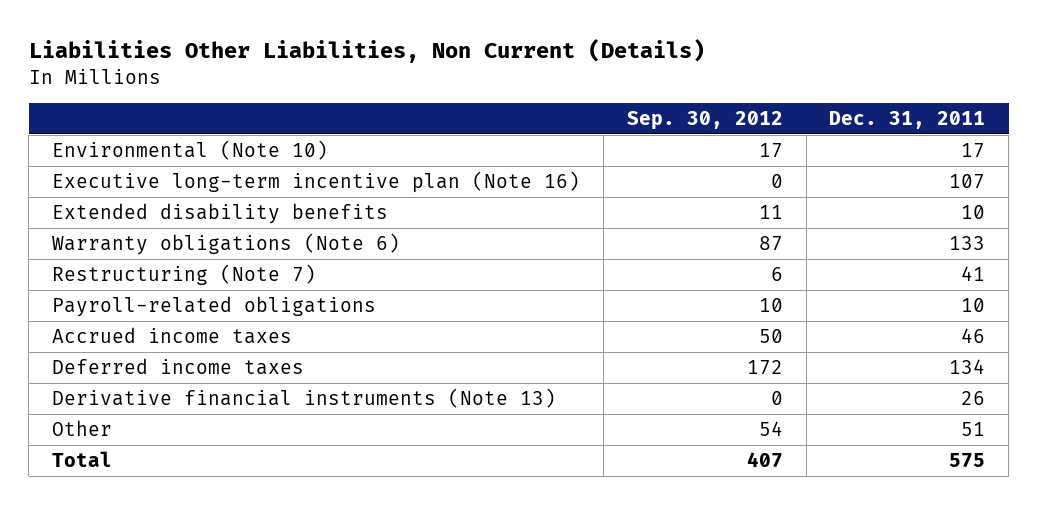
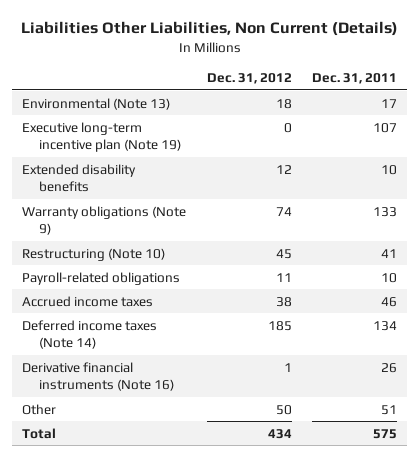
- | Sep. 30, 2012 | Dec. 31, 2011
+ | Dec. 31, 2012 | Dec. 31, 2011
- Environmental (Note 10) | 17 | 17
- Executive long-term incentive plan (Note 16) | 0 | 107
+ Environmental (Note 13) | 18 | 17
+ Executive long-term incentive plan (Note 19) | 0 | 107
- Warranty obligations (Note 6) | 87 | 133
- Restructuring (Note 7) | 6 | 41
+ Warranty obligations (Note 9) | 74 | 133
+ Restructuring (Note 10) | 45 | 41
- Deferred income taxes | 172 | 134
- Derivative financial instruments (Note 13) | 0 | 26
+ Deferred income taxes (Note 14) | 185 | 134
+ Derivative financial instruments (Note 16) | 1 | 26

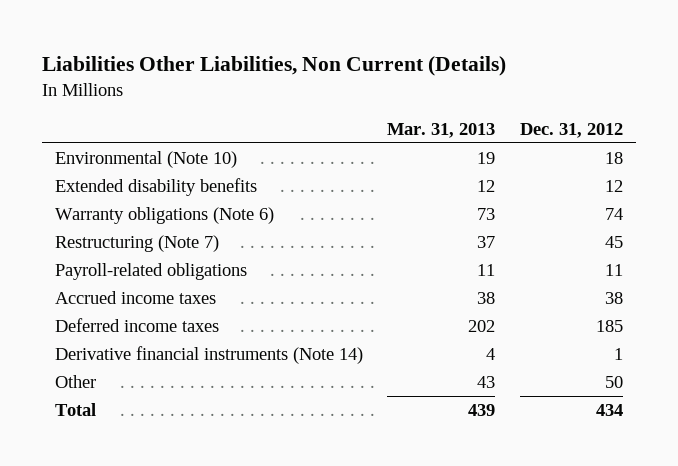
- | Dec. 31, 2012 | Dec. 31, 2011
+ | Mar. 31, 2013 | Dec. 31, 2012
- Environmental (Note 13) | 18 | 17
- Executive long-term incentive plan (Note 19) | 0 | 107
+ Environmental (Note 10) | 19 | 18
- Warranty obligations (Note 9) | 74 | 133
- Restructuring (Note 10) | 45 | 41
+ Warranty obligations (Note 6) | 73 | 74
+ Restructuring (Note 7) | 37 | 45
- Deferred income taxes (Note 14) | 185 | 134
- Derivative financial instruments (Note 16) | 1 | 26
+ Deferred income taxes | 202 | 185
+ Derivative financial instruments (Note 14) | 4 | 1

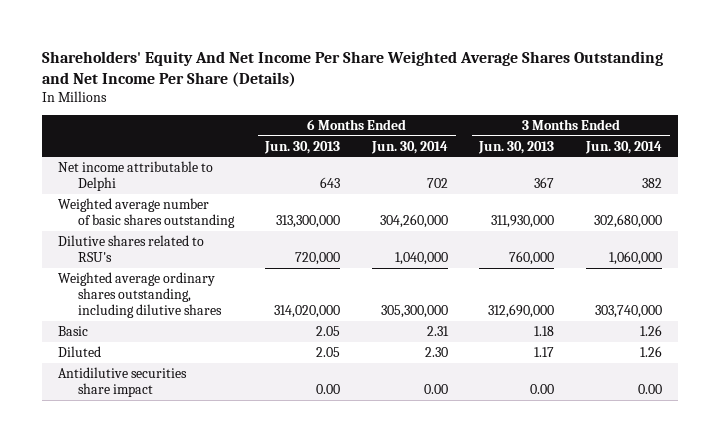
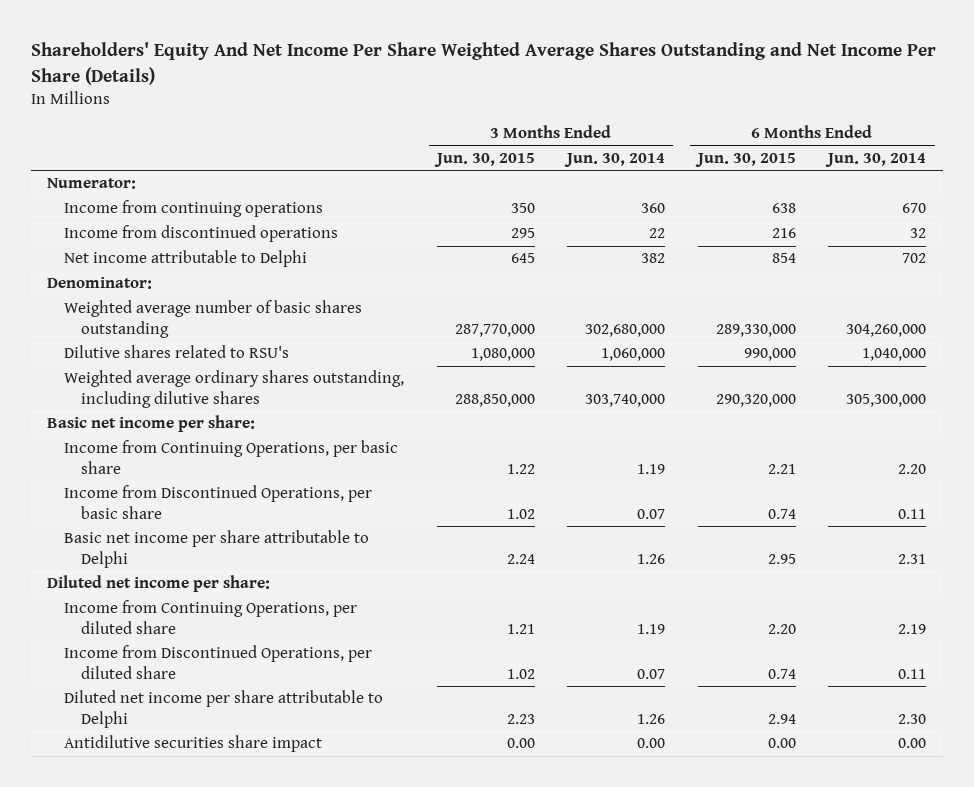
- | 6 Months Ended Jun. 30, 2013 | 6 Months Ended Jun. 30, 2014 | 3 Months Ended Jun. 30, 2013 | 3 Months Ended Jun. 30, 2014
+ | 3 Months Ended Jun. 30, 2015 | 3 Months Ended Jun. 30, 2014 | 6 Months Ended Jun. 30, 2015 | 6 Months Ended Jun. 30, 2014
+ Numerator:
+ Income from continuing operations | 350 | 360 | 638 | 670
+ Income from discontinued operations | 295 | 22 | 216 | 32
+ Denominator:
- Basic | 2.05 | 2.31 | 1.18 | 1.26
- Diluted | 2.05 | 2.30 | 1.17 | 1.26
+ Basic net income per share:
+ Income from Continuing Operations, per basic share | 1.22 | 1.19 | 2.21 | 2.20
+ Income from Discontinued Operations, per basic share | 1.02 | 0.07 | 0.74 | 0.11
+ Basic net income per share attributable to Delphi | 2.24 | 1.26 | 2.95 | 2.31
+ Diluted net income per share:
+ Income from Continuing Operations, per diluted share | 1.21 | 1.19 | 2.20 | 2.19
+ Income from Discontinued Operations, per diluted share | 1.02 | 0.07 | 0.74 | 0.11
+ Diluted net income per share attributable to Delphi | 2.23 | 1.26 | 2.94 | 2.30

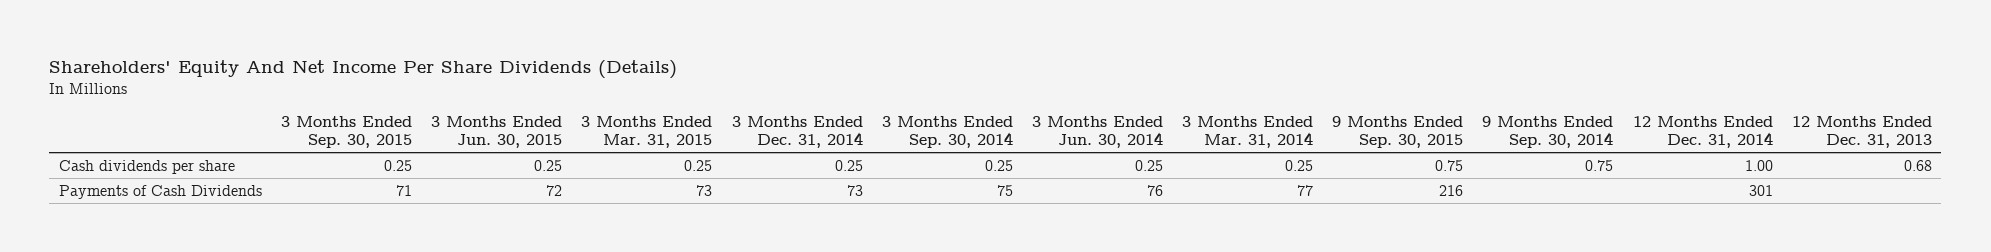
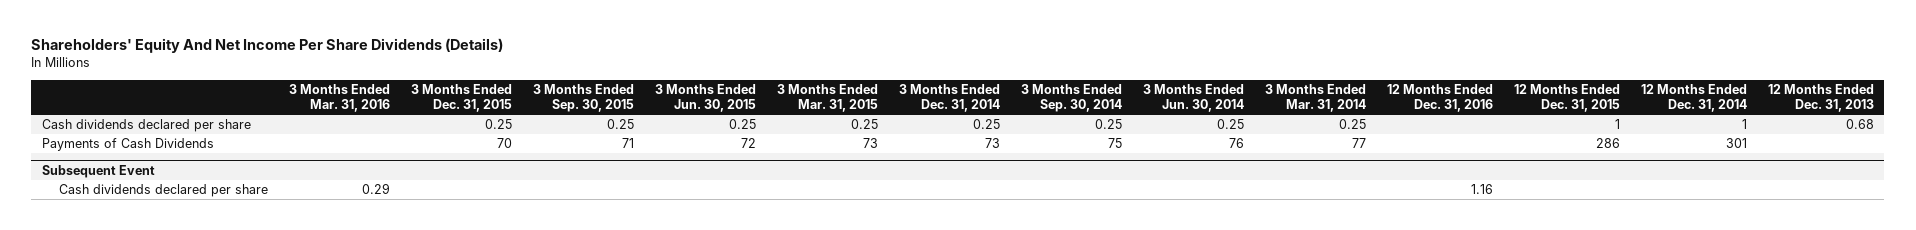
- | 3 Months Ended Sep. 30, 2015 | 3 Months Ended Jun. 30, 2015 | 3 Months Ended Mar. 31, 2015 | 3 Months Ended Dec. 31, 2014 | 3 Months Ended Sep. 30, 2014 | 3 Months Ended Jun. 30, 2014 | 3 Months Ended Mar. 31, 2014 | 9 Months Ended Sep. 30, 2015 | 9 Months Ended Sep. 30, 2014 | 12 Months Ended Dec. 31, 2014 | 12 Months Ended Dec. 31, 2013
+ | 3 Months Ended Mar. 31, 2016 | 3 Months Ended Dec. 31, 2015 | 3 Months Ended Sep. 30, 2015 | 3 Months Ended Jun. 30, 2015 | 3 Months Ended Mar. 31, 2015 | 3 Months Ended Dec. 31, 2014 | 3 Months Ended Sep. 30, 2014 | 3 Months Ended Jun. 30, 2014 | 3 Months Ended Mar. 31, 2014 | 12 Months Ended Dec. 31, 2016 | 12 Months Ended Dec. 31, 2015 | 12 Months Ended Dec. 31, 2014 | 12 Months Ended Dec. 31, 2013
- Cash dividends per share | 0.25 | 0.25 | 0.25 | 0.25 | 0.25 | 0.25 | 0.25 | 0.75 | 0.75 | 1.00 | 0.68
+ Cash dividends declared per share | | 0.25 | 0.25 | 0.25 | 0.25 | 0.25 | 0.25 | 0.25 | 0.25 | | 1 | 1 | 0.68
+ Subsequent Event
+ Cash dividends declared per share | 0.29 | | | | | | | | | 1.16 | | |

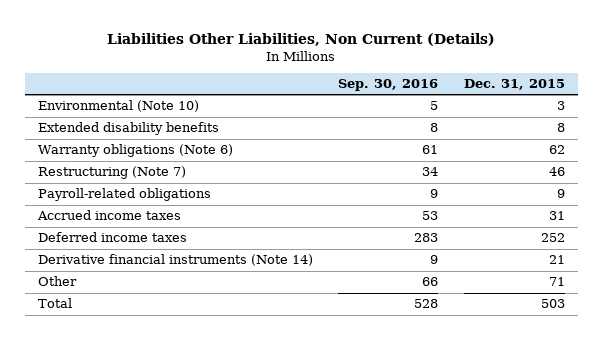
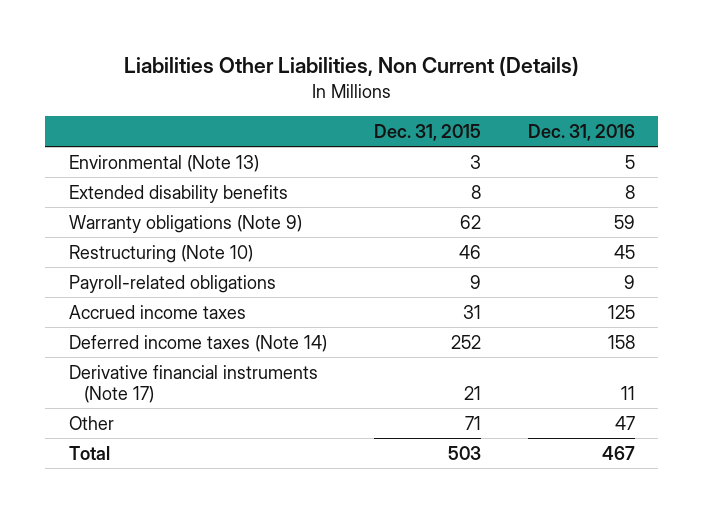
- | Sep. 30, 2016 | Dec. 31, 2015
+ | Dec. 31, 2015 | Dec. 31, 2016
- Environmental (Note 10) | 5 | 3
+ Environmental (Note 13) | 3 | 5
- Warranty obligations (Note 6) | 61 | 62
- Restructuring (Note 7) | 34 | 46
+ Warranty obligations (Note 9) | 62 | 59
+ Restructuring (Note 10) | 46 | 45
- Deferred income taxes | 283 | 252
- Derivative financial instruments (Note 14) | 9 | 21
+ Deferred income taxes (Note 14) | 252 | 158
+ Derivative financial instruments (Note 17) | 21 | 11

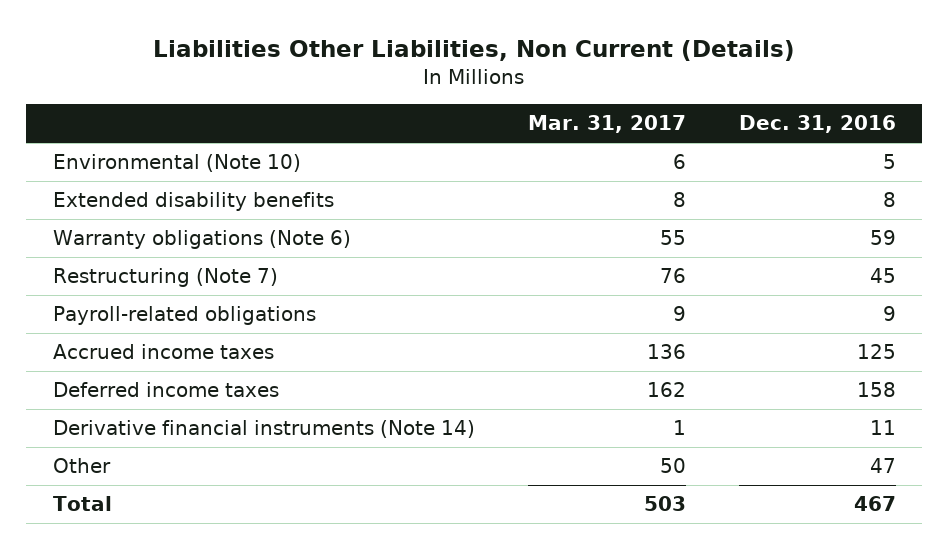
- | Dec. 31, 2015 | Dec. 31, 2016
+ | Mar. 31, 2017 | Dec. 31, 2016
- Environmental (Note 13) | 3 | 5
+ Environmental (Note 10) | 6 | 5
- Warranty obligations (Note 9) | 62 | 59
- Restructuring (Note 10) | 46 | 45
+ Warranty obligations (Note 6) | 55 | 59
+ Restructuring (Note 7) | 76 | 45
- Deferred income taxes (Note 14) | 252 | 158
- Derivative financial instruments (Note 17) | 21 | 11
+ Deferred income taxes | 162 | 158
+ Derivative financial instruments (Note 14) | 1 | 11

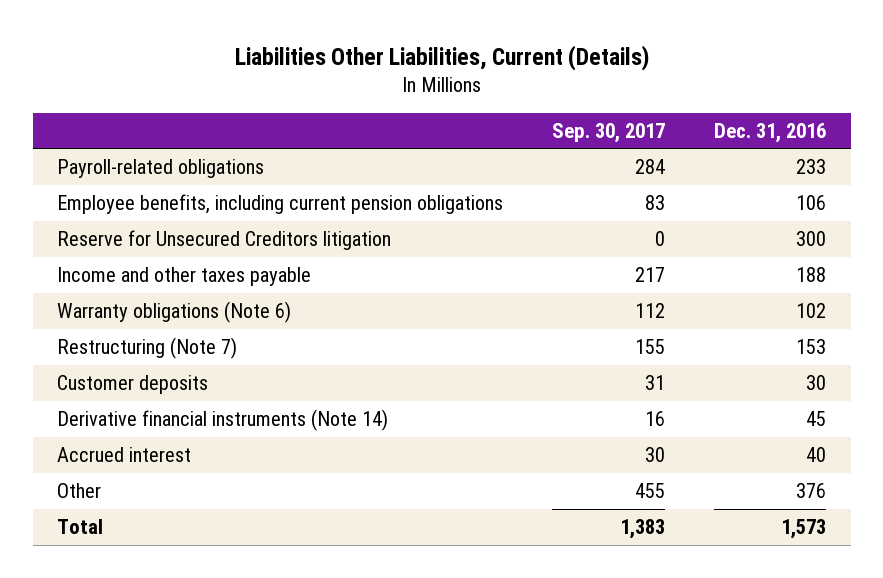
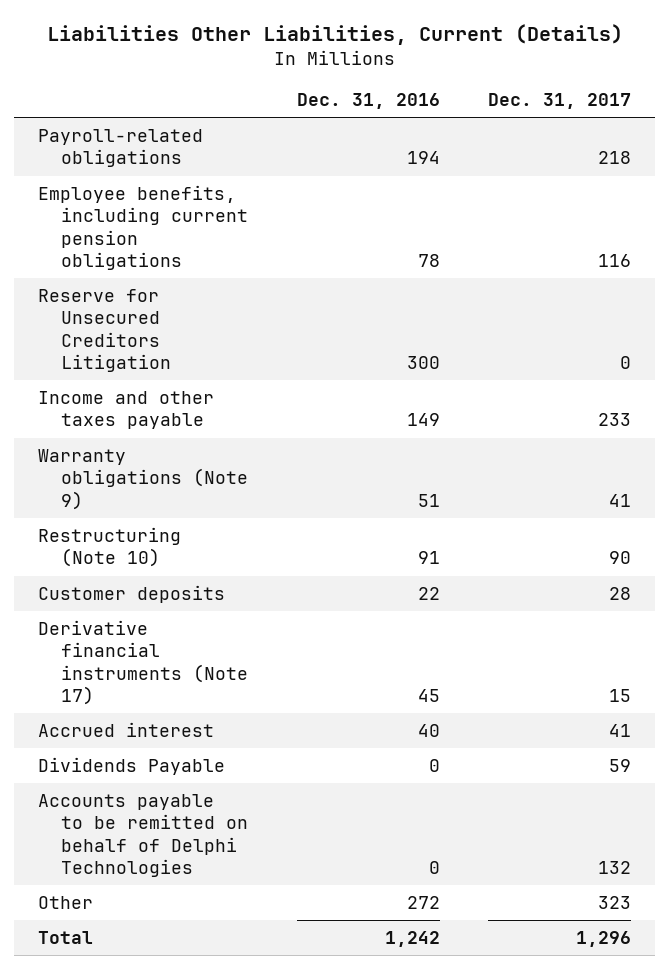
- | Sep. 30, 2017 | Dec. 31, 2016
+ | Dec. 31, 2016 | Dec. 31, 2017
- Payroll-related obligations | 284 | 233
- Employee benefits, including current pension obligations | 83 | 106
- Reserve for Unsecured Creditors litigation | 0 | 300
- Income and other taxes payable | 217 | 188
- Warranty obligations (Note 6) | 112 | 102
- Restructuring (Note 7) | 155 | 153
- Customer deposits | 31 | 30
- Derivative financial instruments (Note 14) | 16 | 45
+ Payroll-related obligations | 194 | 218
+ Employee benefits, including current pension obligations | 78 | 116
+ Reserve for Unsecured Creditors Litigation | 300 | 0
+ Income and other taxes payable | 149 | 233
+ Warranty obligations (Note 9) | 51 | 41
+ Restructuring (Note 10) | 91 | 90
+ Customer deposits | 22 | 28
+ Derivative financial instruments (Note 17) | 45 | 15
- Other | 455 | 376
- Total | 1,383 | 1,573
+ Dividends Payable | 0 | 59
+ Accounts payable to be remitted on behalf of Delphi Technologies | 0 | 132
+ Other | 272 | 323
+ Total | 1,242 | 1,296

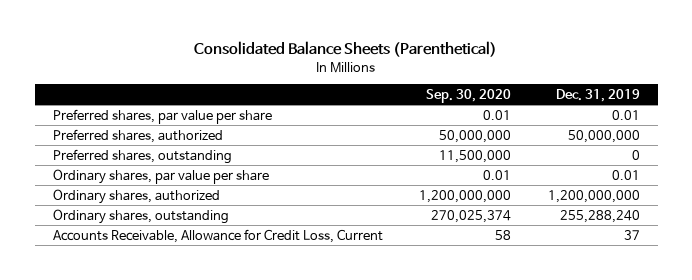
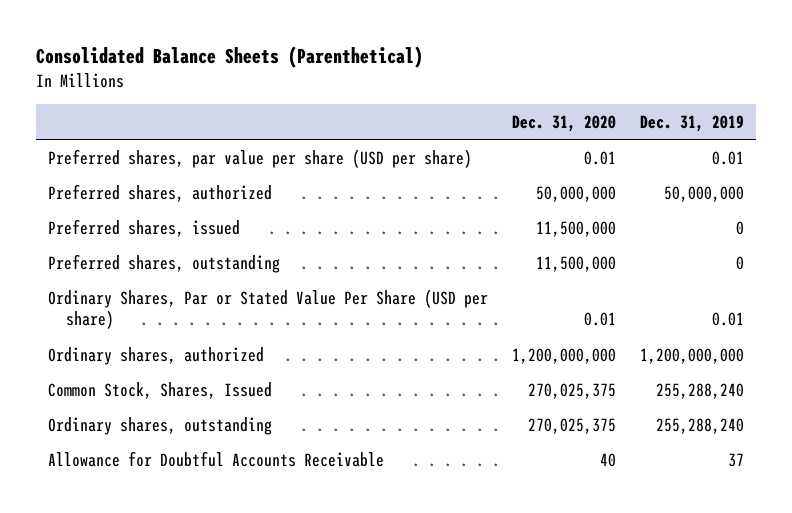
- | Sep. 30, 2020 | Dec. 31, 2019
+ | Dec. 31, 2020 | Dec. 31, 2019
- Preferred shares, par value per share | 0.01 | 0.01
+ Preferred shares, par value per share (USD per share) | 0.01 | 0.01
+ Preferred shares, issued | 11,500,000 | 0
- Ordinary shares, par value per share | 0.01 | 0.01
+ Ordinary Shares, Par or Stated Value Per Share (USD per share) | 0.01 | 0.01
+ Common Stock, Shares, Issued | 270,025,375 | 255,288,240
- Accounts Receivable, Allowance for Credit Loss, Current | 58 | 37
+ Allowance for Doubtful Accounts Receivable | 40 | 37

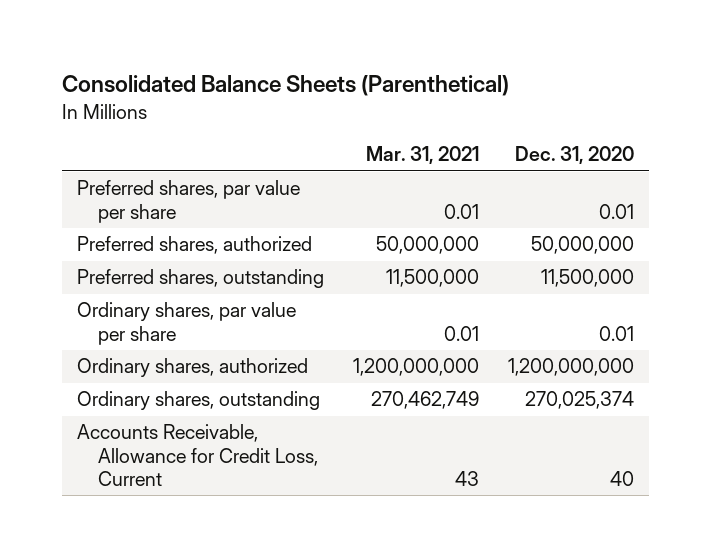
- | Dec. 31, 2020 | Dec. 31, 2019
+ | Mar. 31, 2021 | Dec. 31, 2020
- Preferred shares, par value per share (USD per share) | 0.01 | 0.01
+ Preferred shares, par value per share | 0.01 | 0.01
- Preferred shares, issued | 11,500,000 | 0
- Ordinary Shares, Par or Stated Value Per Share (USD per share) | 0.01 | 0.01
+ Ordinary shares, par value per share | 0.01 | 0.01
- Common Stock, Shares, Issued | 270,025,375 | 255,288,240
- Ordinary shares, outstanding | 270,025,375 | 255,288,240
- Allowance for Doubtful Accounts Receivable | 40 | 37
+ Ordinary shares, outstanding | 270,462,749 | 270,025,374
+ Accounts Receivable, Allowance for Credit Loss, Current | 43 | 40

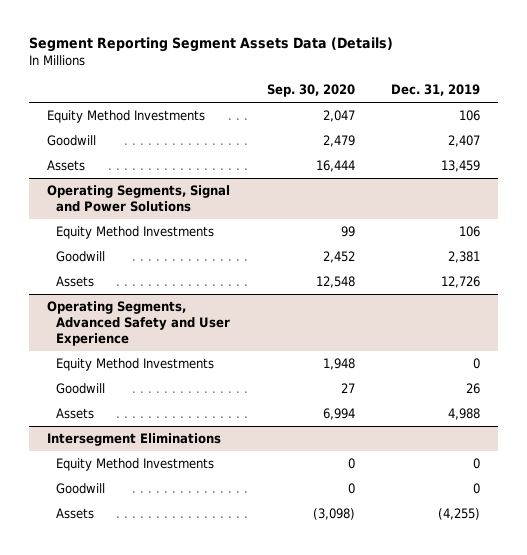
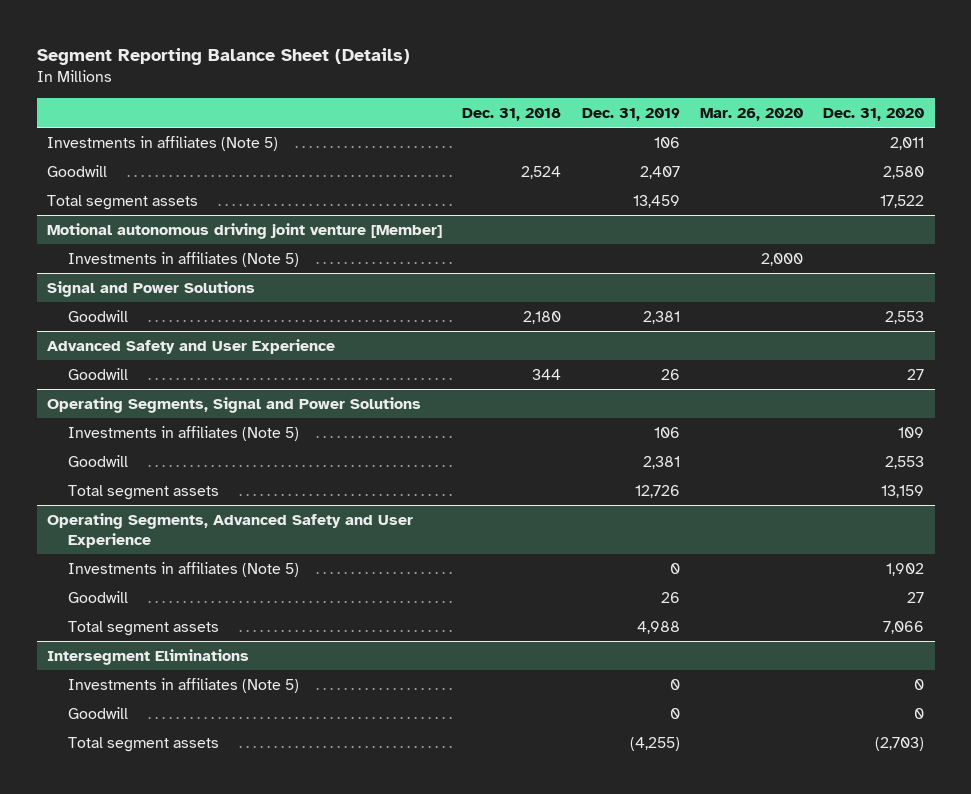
- Segment Reporting Segment Assets Data (Details)
+ Segment Reporting Balance Sheet (Details)
- | Sep. 30, 2020 | Dec. 31, 2019
+ | Dec. 31, 2018 | Dec. 31, 2019 | Mar. 26, 2020 | Dec. 31, 2020
- Equity Method Investments | 2,047 | 106
+ Investments in affiliates (Note 5) | | 106 | | 2,011
- Assets | 16,444 | 13,459
+ Total segment assets | | 13,459 | | 17,522
+ Motional autonomous driving joint venture [Member]
+ Investments in affiliates (Note 5) | | | 2,000 |
+ Signal and Power Solutions
+ Goodwill | 2,180 | 2,381 | | 2,553
+ Advanced Safety and User Experience
+ Goodwill | 344 | 26 | | 27
@ Operating Segments, Signal and Power Solutions
- Equity Method Investments | 99 | 106
+ Investments in affiliates (Note 5) | | 106 | | 109
- Assets | 12,548 | 12,726
+ Total segment assets | | 12,726 | | 13,159
@ Operating Segments, Advanced Safety and User Experience
- Equity Method Investments | 1,948 | 0
+ Investments in affiliates (Note 5) | | 0 | | 1,902
- Assets | 6,994 | 4,988
+ Total segment assets | | 4,988 | | 7,066
@ Intersegment Eliminations
- Equity Method Investments | 0 | 0
+ Investments in affiliates (Note 5) | | 0 | | 0
- Assets | (3,098) | (4,255)
+ Total segment assets | | (4,255) | | (2,703)

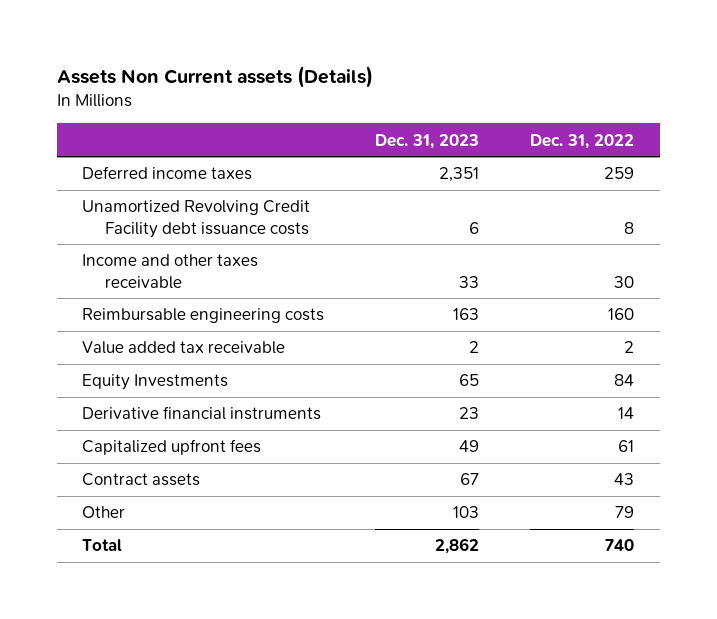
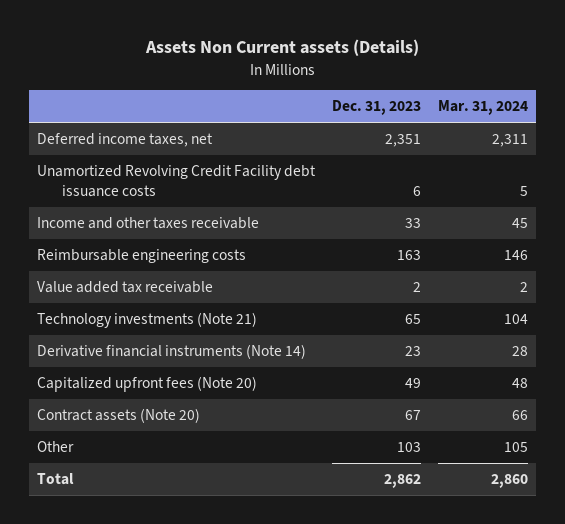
- | Dec. 31, 2023 | Dec. 31, 2022
+ | Dec. 31, 2023 | Mar. 31, 2024
- Deferred income taxes | 2,351 | 259
+ Deferred income taxes, net | 2,351 | 2,311
- Equity Investments | 65 | 84
- Derivative financial instruments | 23 | 14
- Capitalized upfront fees | 49 | 61
- Contract assets | 67 | 43
+ Technology investments (Note 21) | 65 | 104
+ Derivative financial instruments (Note 14) | 23 | 28
+ Capitalized upfront fees (Note 20) | 49 | 48
+ Contract assets (Note 20) | 67 | 66

